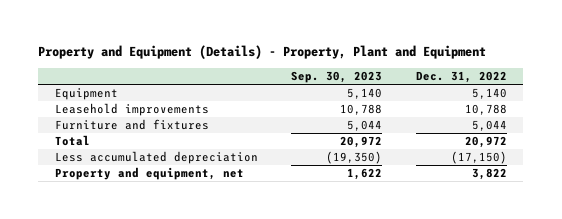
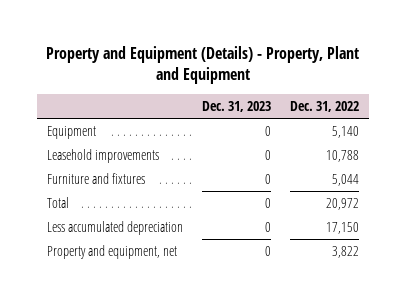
- | Sep. 30, 2023 | Dec. 31, 2022
+ | Dec. 31, 2023 | Dec. 31, 2022
- Less accumulated depreciation | (19,350) | (17,150)
+ Less accumulated depreciation | 0 | 17,150

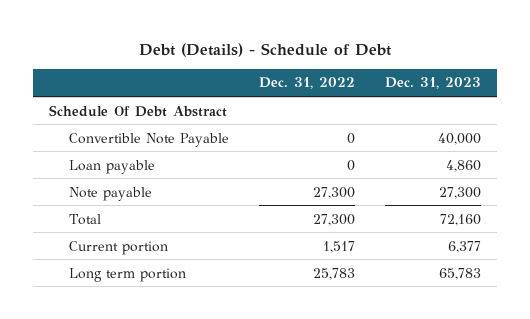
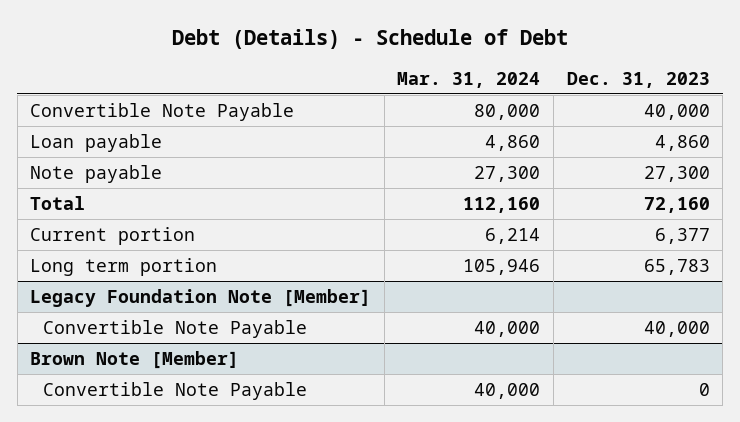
- | Dec. 31, 2022 | Dec. 31, 2023
+ | Mar. 31, 2024 | Dec. 31, 2023
- Schedule Of Debt Abstract
+ Legacy Foundation Note [Member]
+ Convertible Note Payable | 40,000 | 40,000
+ Brown Note [Member]
+ Convertible Note Payable | 40,000 | 0

